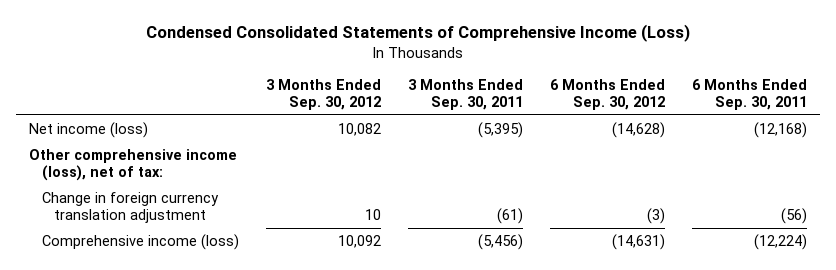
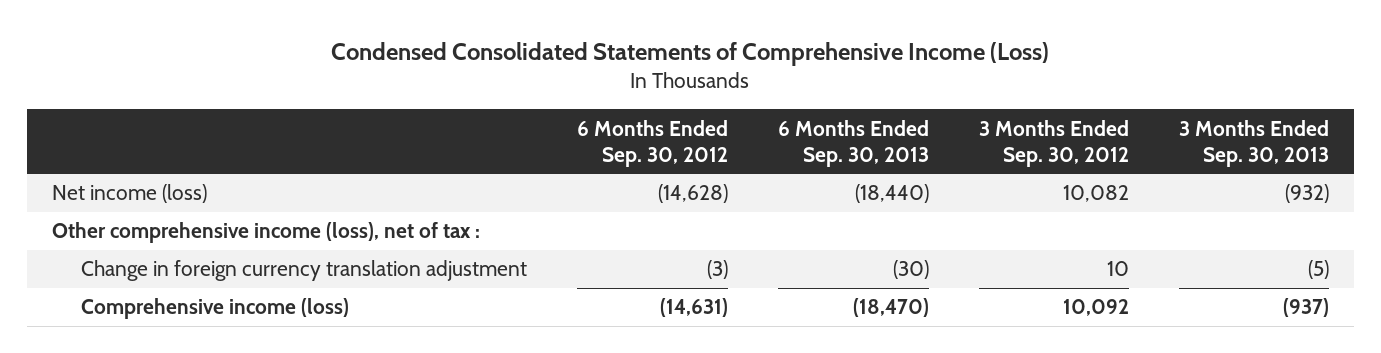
- | 3 Months Ended Sep. 30, 2012 | 3 Months Ended Sep. 30, 2011 | 6 Months Ended Sep. 30, 2012 | 6 Months Ended Sep. 30, 2011
+ | 6 Months Ended Sep. 30, 2012 | 6 Months Ended Sep. 30, 2013 | 3 Months Ended Sep. 30, 2012 | 3 Months Ended Sep. 30, 2013
- Other comprehensive income (loss), net of tax:
+ Other comprehensive income (loss), net of tax :

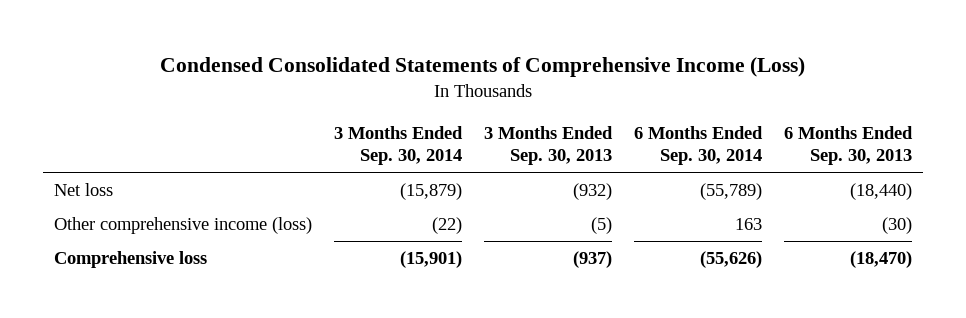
- | 6 Months Ended Sep. 30, 2012 | 6 Months Ended Sep. 30, 2013 | 3 Months Ended Sep. 30, 2012 | 3 Months Ended Sep. 30, 2013
+ | 3 Months Ended Sep. 30, 2014 | 3 Months Ended Sep. 30, 2013 | 6 Months Ended Sep. 30, 2014 | 6 Months Ended Sep. 30, 2013
- Net income (loss) | (14,628) | (18,440) | 10,082 | (932)
- Other comprehensive income (loss), net of tax :
- Change in foreign currency translation adjustment | (3) | (30) | 10 | (5)
- Comprehensive income (loss) | (14,631) | (18,470) | 10,092 | (937)
+ Net loss | (15,879) | (932) | (55,789) | (18,440)
+ Other comprehensive income (loss) | (22) | (5) | 163 | (30)
+ Comprehensive loss | (15,901) | (937) | (55,626) | (18,470)

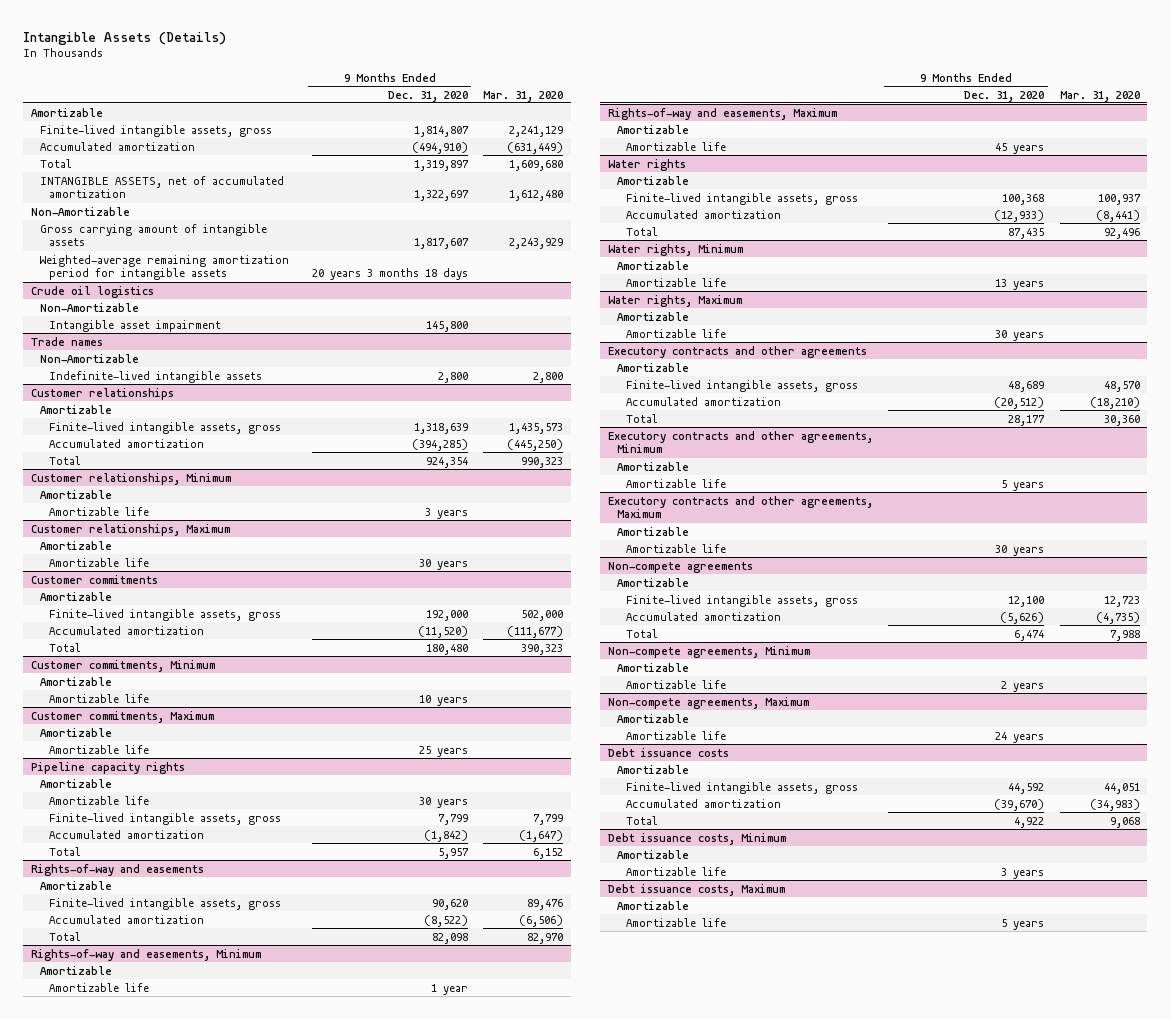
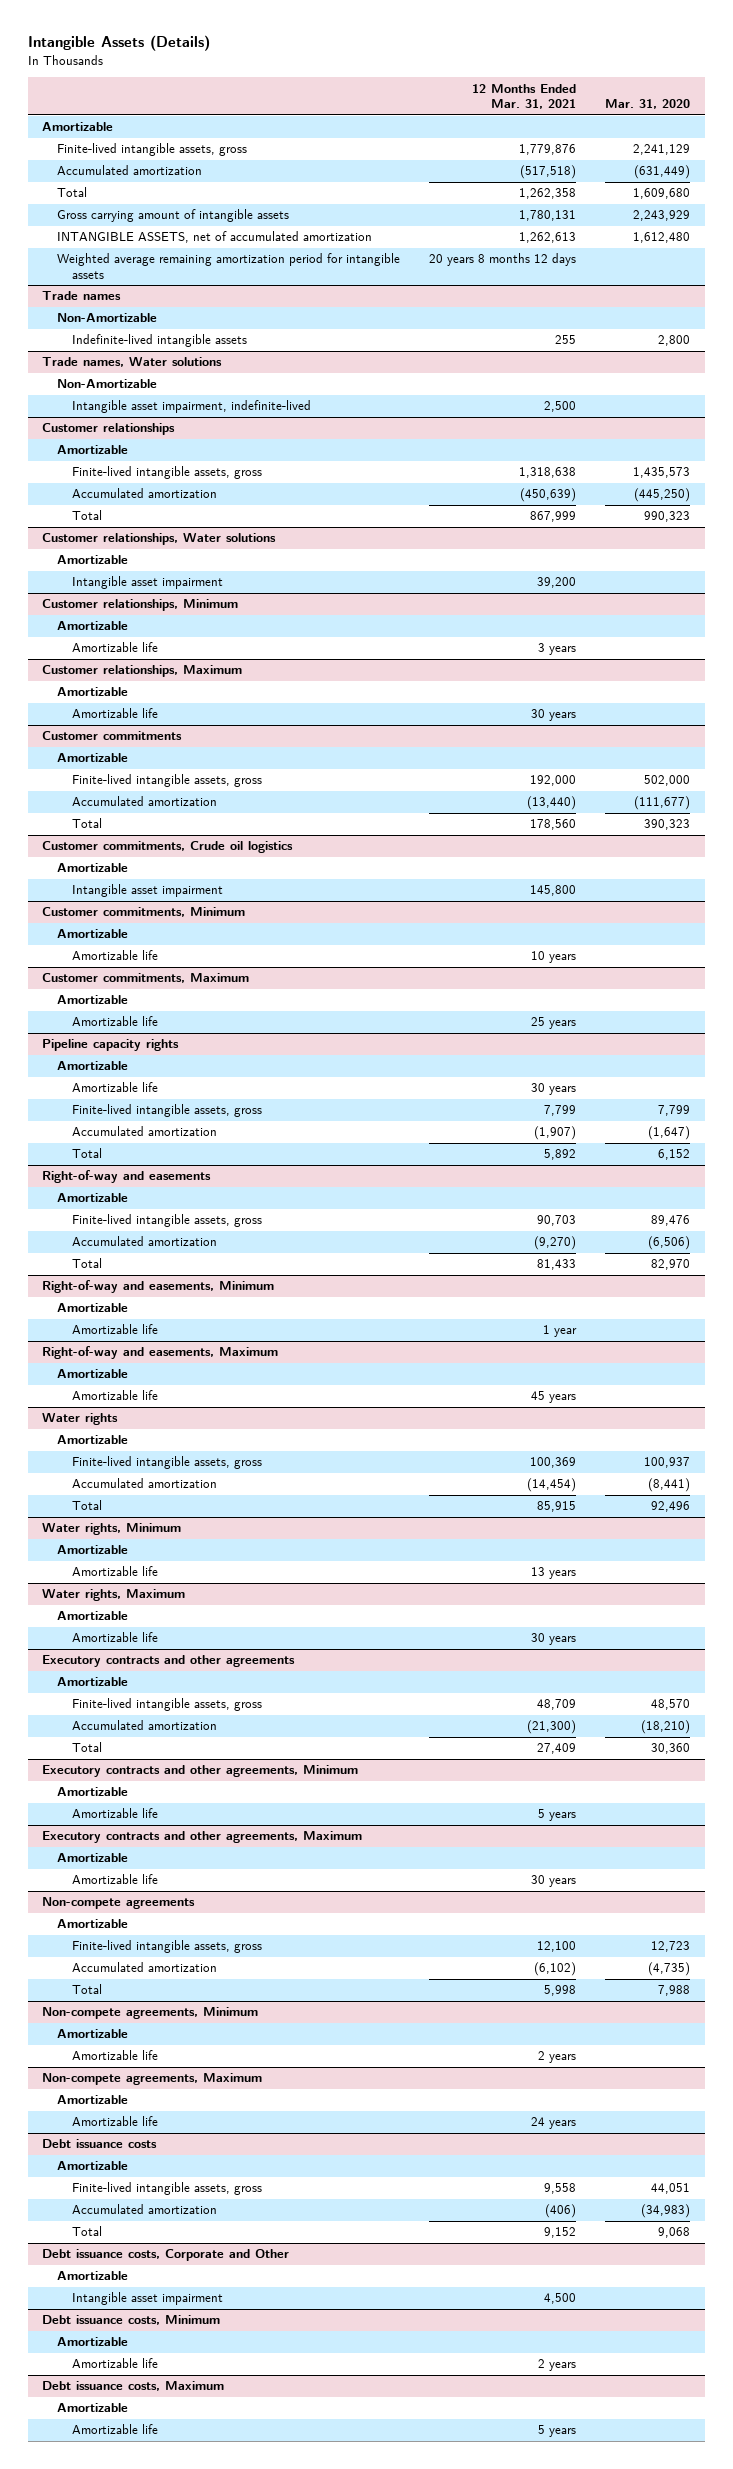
- | 9 Months Ended Dec. 31, 2020 | Mar. 31, 2020
+ | 12 Months Ended Mar. 31, 2021 | Mar. 31, 2020
- Non-Amortizable
- Weighted-average remaining amortization period for intangible assets | 20 years 3 months 18 days |
- Crude oil logistics
- Non-Amortizable
- Intangible asset impairment | 145,800 |
moved down: INTANGIBLE ASSETS, net of accumulated amortization | 1,262,613 | 1,612,480
+ Weighted average remaining amortization period for intangible assets | 20 years 8 months 12 days |
+ Trade names, Water solutions
+ Non-Amortizable
+ Intangible asset impairment, indefinite-lived | 2,500 |
+ Customer relationships, Water solutions
+ Amortizable
+ Intangible asset impairment | 39,200 |
+ Customer commitments, Crude oil logistics
+ Amortizable
+ Intangible asset impairment | 145,800 |
- Rights-of-way and easements
+ Right-of-way and easements
- Rights-of-way and easements, Minimum
+ Right-of-way and easements, Minimum
- Rights-of-way and easements, Maximum
+ Right-of-way and easements, Maximum
+ Debt issuance costs, Corporate and Other
+ Amortizable
+ Intangible asset impairment | 4,500 |

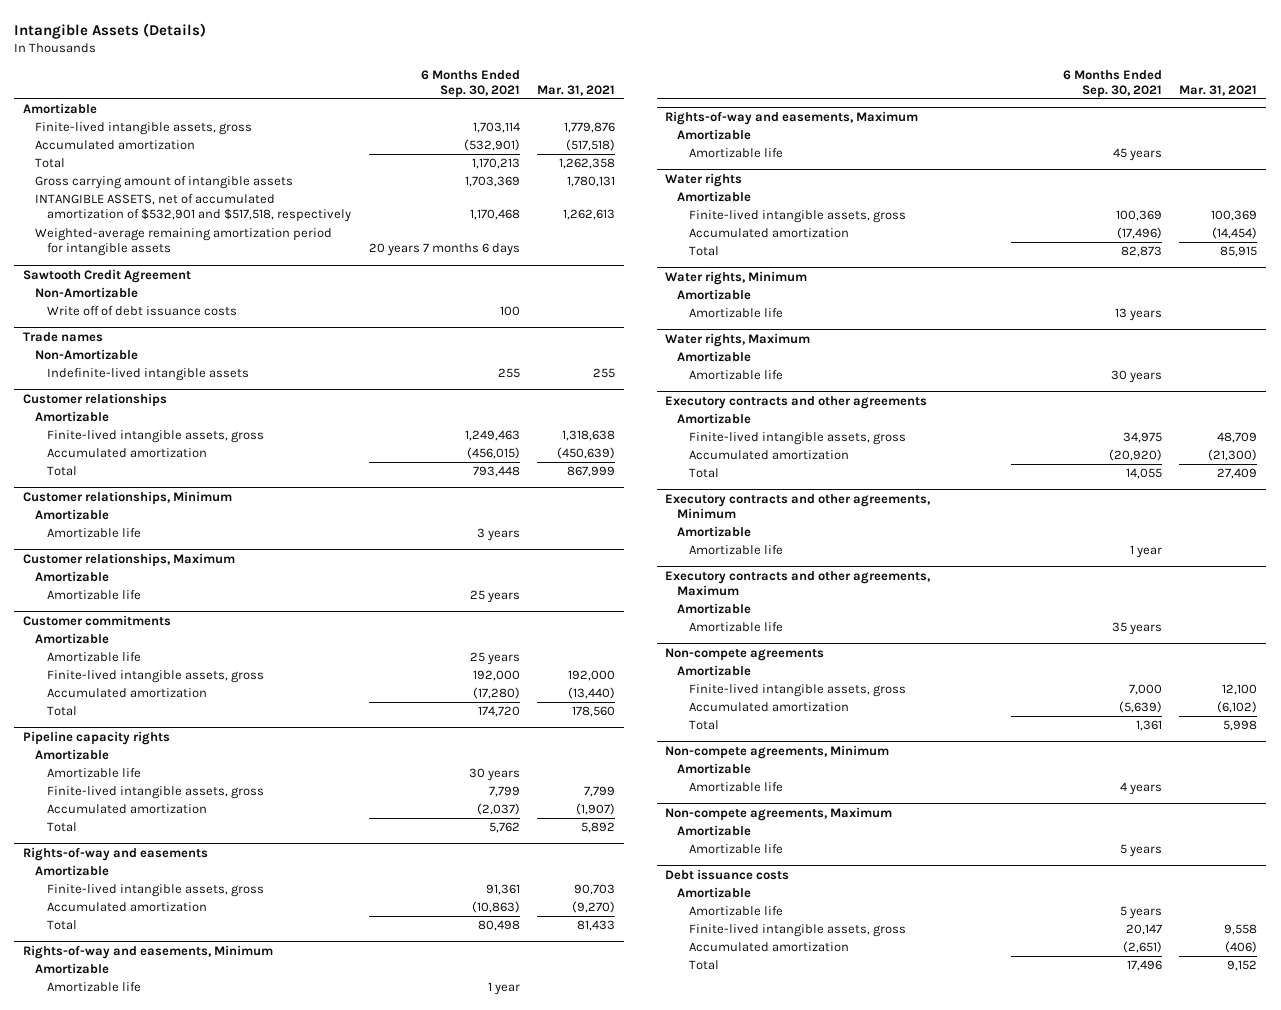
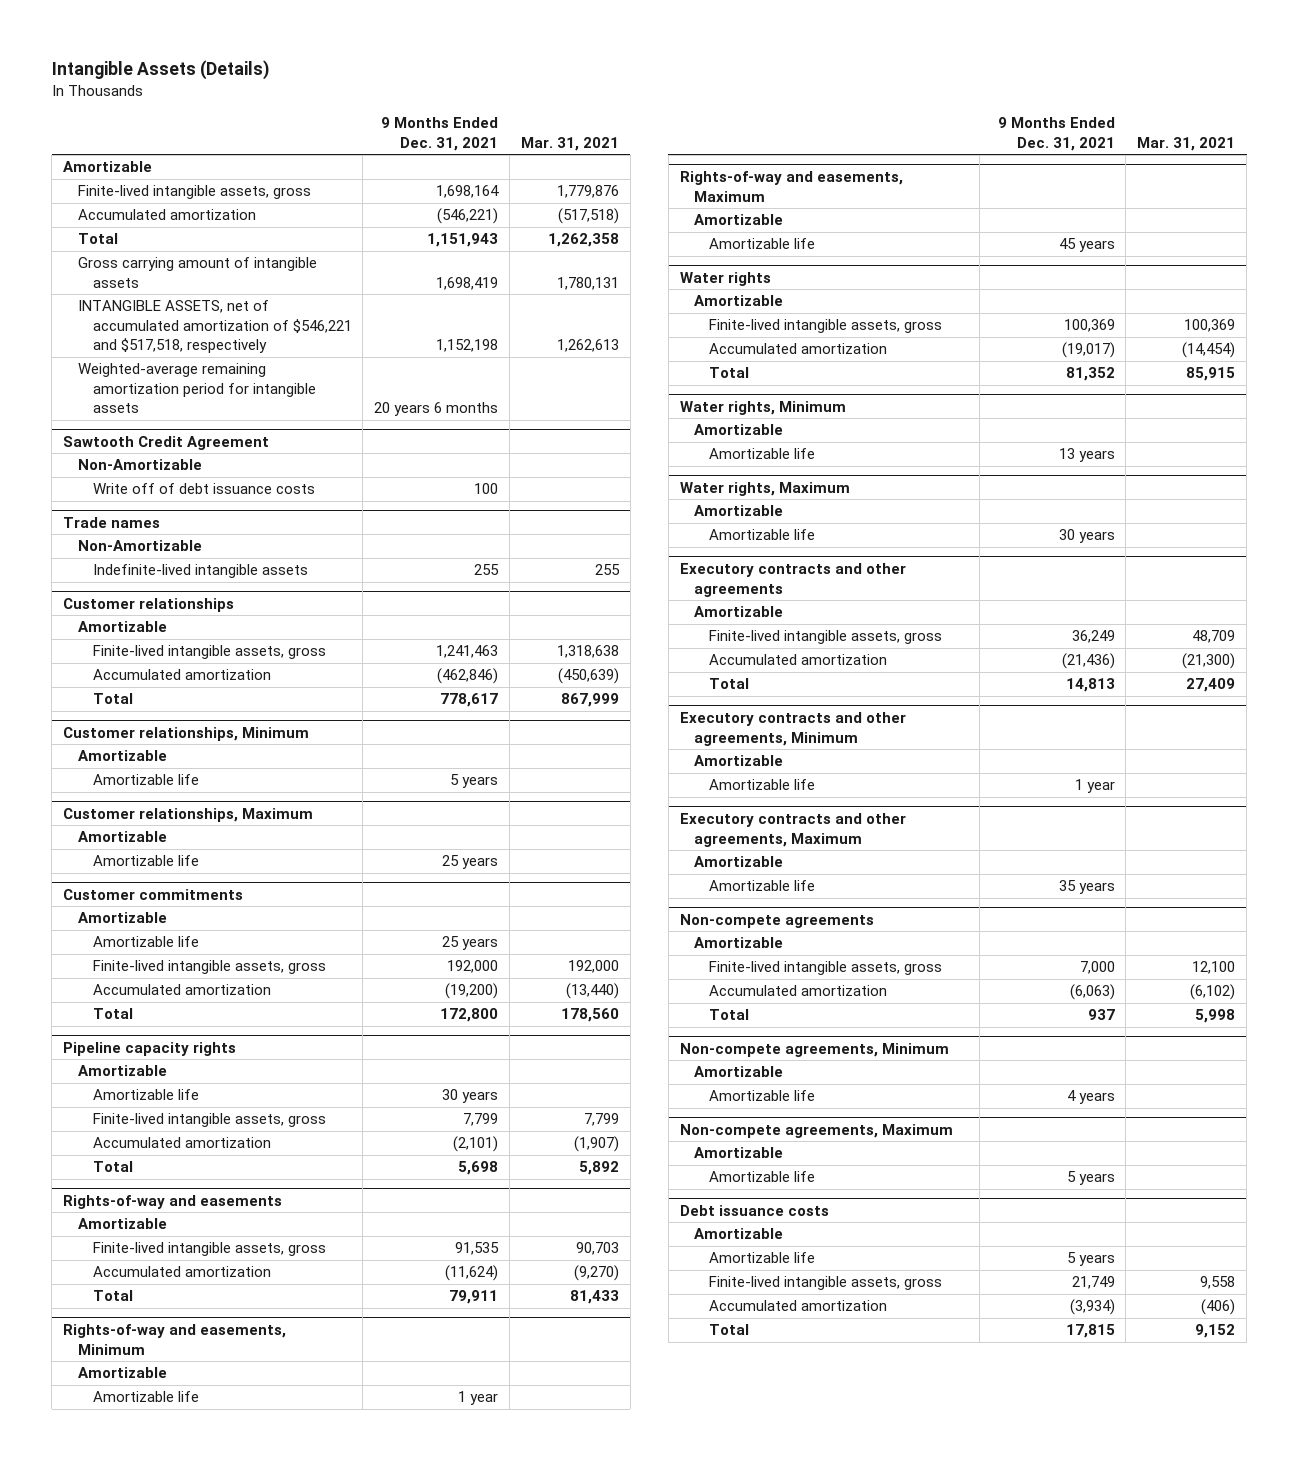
- | 6 Months Ended Sep. 30, 2021 | Mar. 31, 2021
+ | 9 Months Ended Dec. 31, 2021 | Mar. 31, 2021
- INTANGIBLE ASSETS, net of accumulated amortization of $532,901 and $517,518, respectively | 1,170,468 | 1,262,613
+ INTANGIBLE ASSETS, net of accumulated amortization of $546,221 and $517,518, respectively | 1,152,198 | 1,262,613

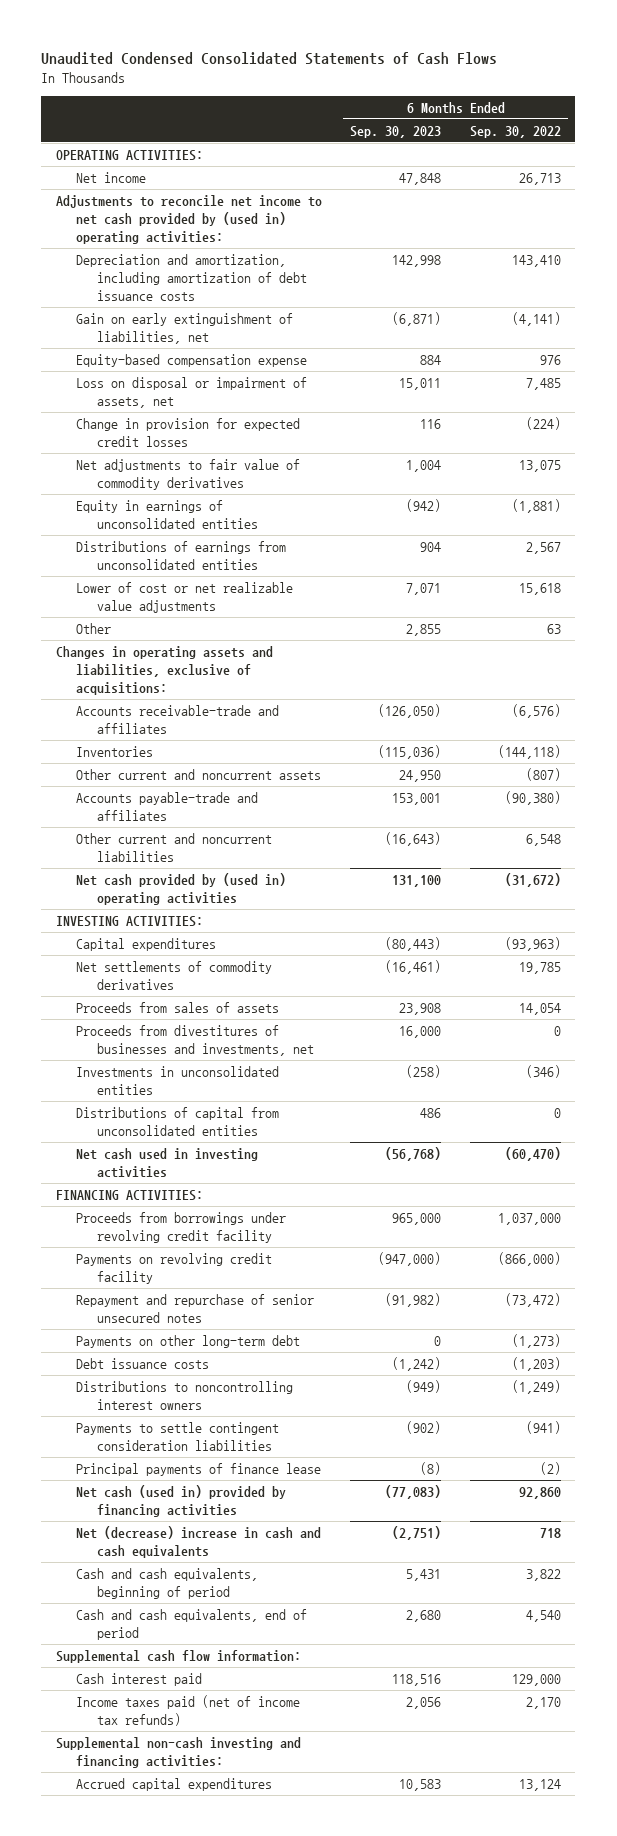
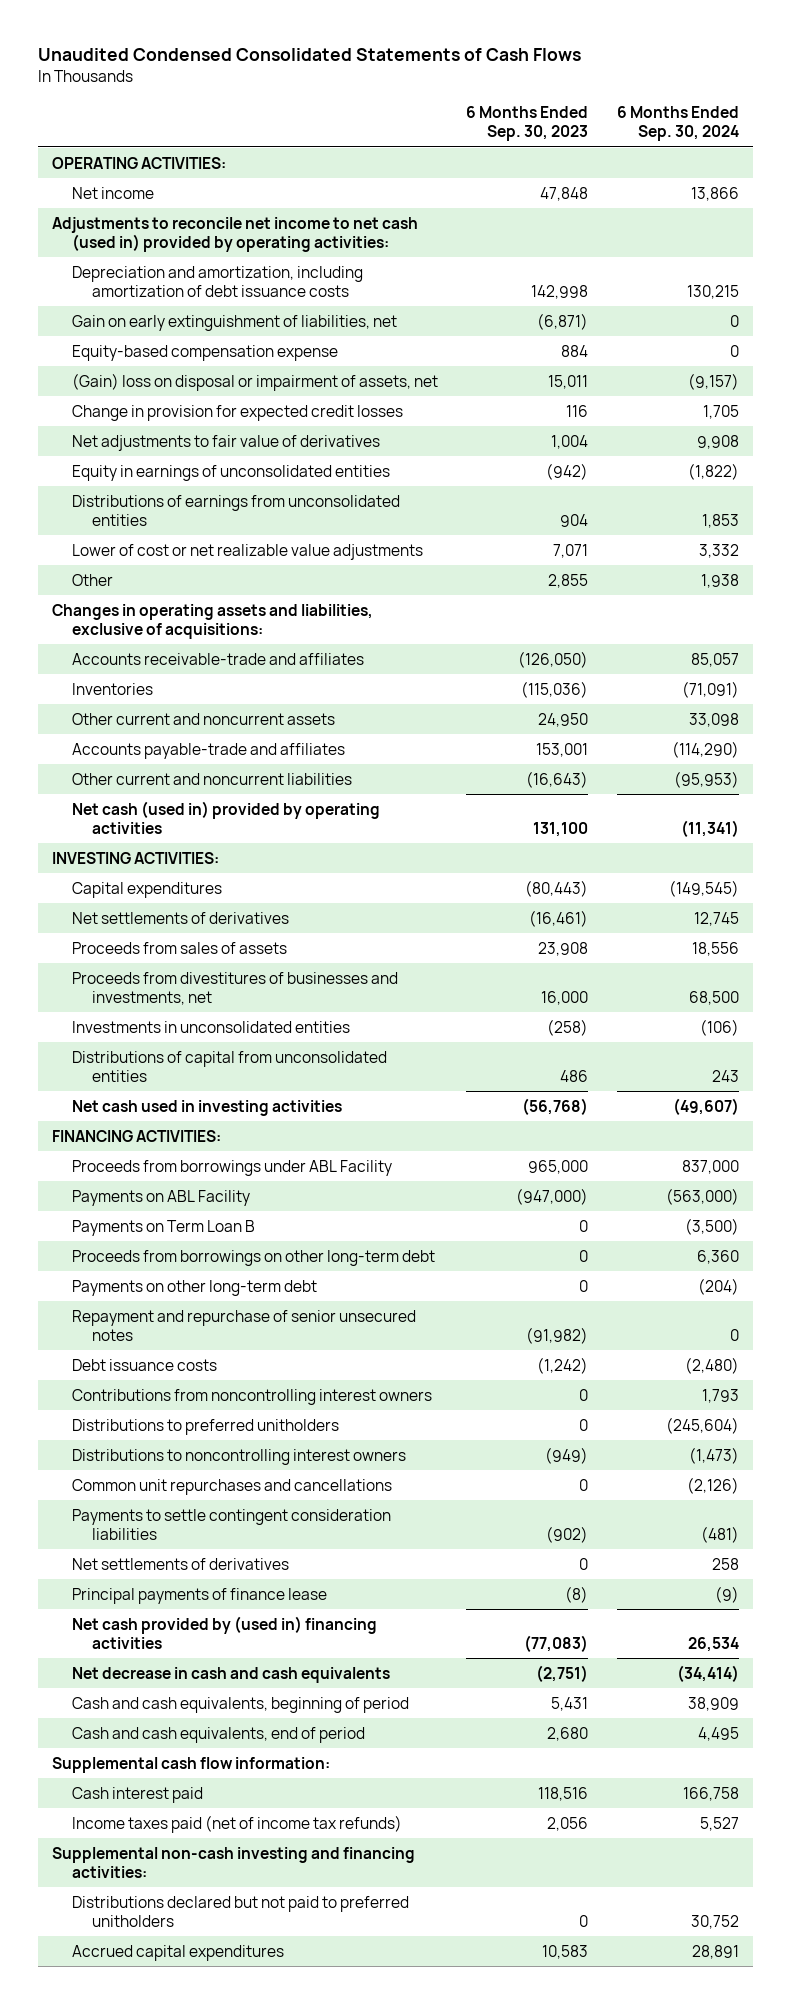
- | 6 Months Ended Sep. 30, 2023 | 6 Months Ended Sep. 30, 2022
+ | 6 Months Ended Sep. 30, 2023 | 6 Months Ended Sep. 30, 2024
- Adjustments to reconcile net income to net cash provided by (used in) operating activities:
+ Adjustments to reconcile net income to net cash (used in) provided by operating activities:
- Loss on disposal or impairment of assets, net | 15,011 | 7,485
+ (Gain) loss on disposal or impairment of assets, net | 15,011 | (9,157)
- Net adjustments to fair value of commodity derivatives | 1,004 | 13,075
+ Net adjustments to fair value of derivatives | 1,004 | 9,908
- Net cash provided by (used in) operating activities | 131,100 | (31,672)
+ Net cash (used in) provided by operating activities | 131,100 | (11,341)
- Net settlements of commodity derivatives | (16,461) | 19,785
+ Net settlements of derivatives | (16,461) | 12,745
- Proceeds from borrowings under revolving credit facility | 965,000 | 1,037,000
- Payments on revolving credit facility | (947,000) | (866,000)
+ Proceeds from borrowings under ABL Facility | 965,000 | 837,000
+ Payments on ABL Facility | (947,000) | (563,000)
+ Payments on Term Loan B | 0 | (3,500)
+ Proceeds from borrowings on other long-term debt | 0 | 6,360
moved down: Repayment and repurchase of senior unsecured notes | (91,982) | 0
+ Contributions from noncontrolling interest owners | 0 | 1,793
+ Distributions to preferred unitholders | 0 | (245,604)
+ Common unit repurchases and cancellations | 0 | (2,126)
+ Net settlements of derivatives | 0 | 258
- Net cash (used in) provided by financing activities | (77,083) | 92,860
- Net (decrease) increase in cash and cash equivalents | (2,751) | 718
+ Net cash provided by (used in) financing activities | (77,083) | 26,534
+ Net decrease in cash and cash equivalents | (2,751) | (34,414)
+ Distributions declared but not paid to preferred unitholders | 0 | 30,752

